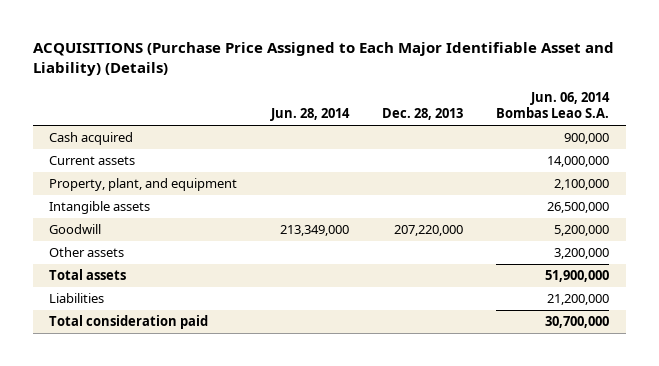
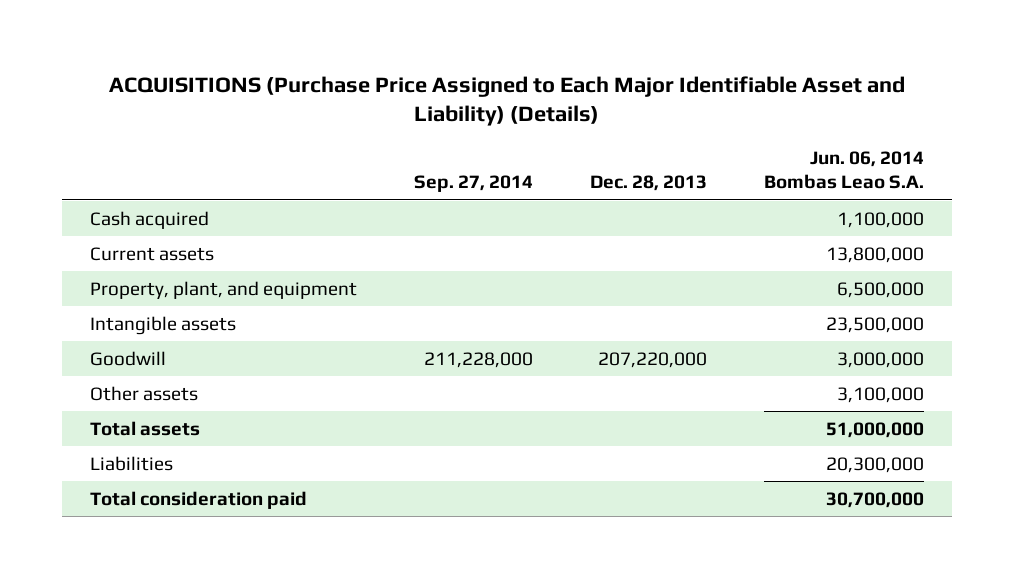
- | Jun. 28, 2014 | Dec. 28, 2013 | Jun. 06, 2014 Bombas Leao S.A.
+ | Sep. 27, 2014 | Dec. 28, 2013 | Jun. 06, 2014 Bombas Leao S.A.
- Cash acquired | | | 900,000
- Current assets | | | 14,000,000
- Property, plant, and equipment | | | 2,100,000
- Intangible assets | | | 26,500,000
- Goodwill | 213,349,000 | 207,220,000 | 5,200,000
- Other assets | | | 3,200,000
- Total assets | | | 51,900,000
- Liabilities | | | 21,200,000
+ Cash acquired | | | 1,100,000
+ Current assets | | | 13,800,000
+ Property, plant, and equipment | | | 6,500,000
+ Intangible assets | | | 23,500,000
+ Goodwill | 211,228,000 | 207,220,000 | 3,000,000
+ Other assets | | | 3,100,000
+ Total assets | | | 51,000,000
+ Liabilities | | | 20,300,000

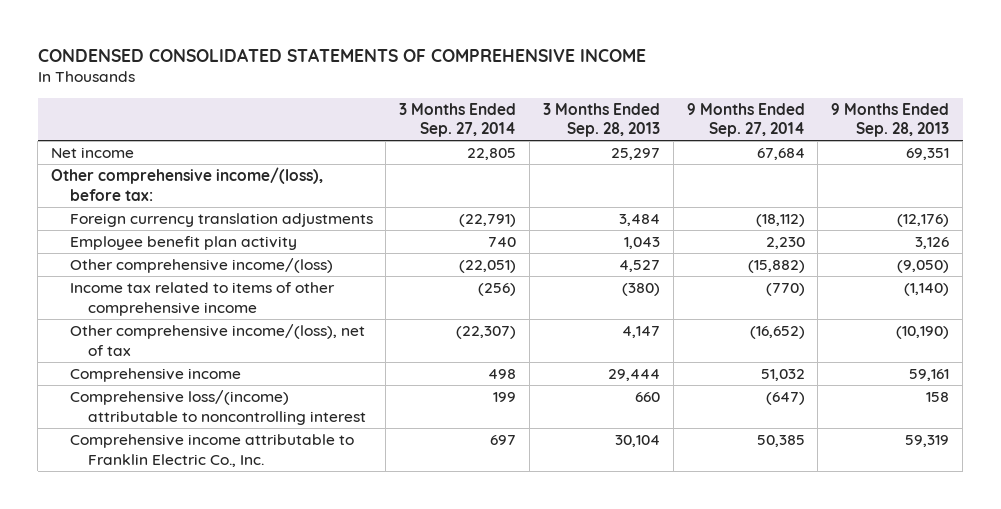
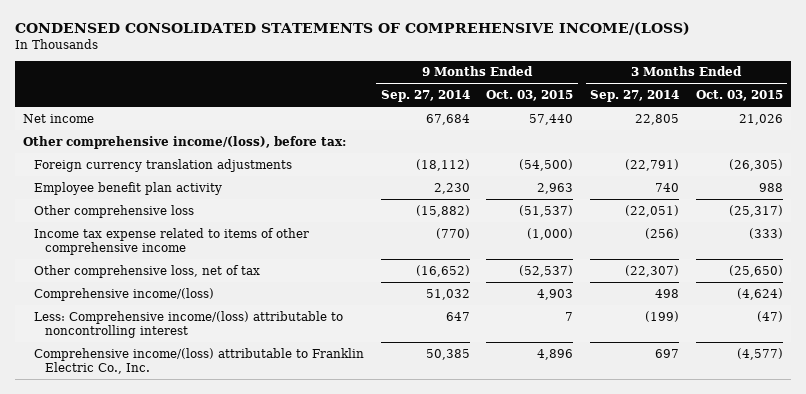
- CONDENSED CONSOLIDATED STATEMENTS OF COMPREHENSIVE INCOME
+ CONDENSED CONSOLIDATED STATEMENTS OF COMPREHENSIVE INCOME/(LOSS)
- | 3 Months Ended Sep. 27, 2014 | 3 Months Ended Sep. 28, 2013 | 9 Months Ended Sep. 27, 2014 | 9 Months Ended Sep. 28, 2013
+ | 9 Months Ended Sep. 27, 2014 | 9 Months Ended Oct. 03, 2015 | 3 Months Ended Sep. 27, 2014 | 3 Months Ended Oct. 03, 2015
- Other comprehensive income/(loss) | (22,051) | 4,527 | (15,882) | (9,050)
- Income tax related to items of other comprehensive income | (256) | (380) | (770) | (1,140)
- Other comprehensive income/(loss), net of tax | (22,307) | 4,147 | (16,652) | (10,190)
- Comprehensive income | 498 | 29,444 | 51,032 | 59,161
- Comprehensive loss/(income) attributable to noncontrolling interest | 199 | 660 | (647) | 158
- Comprehensive income attributable to Franklin Electric Co., Inc. | 697 | 30,104 | 50,385 | 59,319
+ Other comprehensive loss | (15,882) | (51,537) | (22,051) | (25,317)
+ Income tax expense related to items of other comprehensive income | (770) | (1,000) | (256) | (333)
+ Other comprehensive loss, net of tax | (16,652) | (52,537) | (22,307) | (25,650)
+ Comprehensive income/(loss) | 51,032 | 4,903 | 498 | (4,624)
+ Less: Comprehensive income/(loss) attributable to noncontrolling interest | 647 | 7 | (199) | (47)
+ Comprehensive income/(loss) attributable to Franklin Electric Co., Inc. | 50,385 | 4,896 | 697 | (4,577)

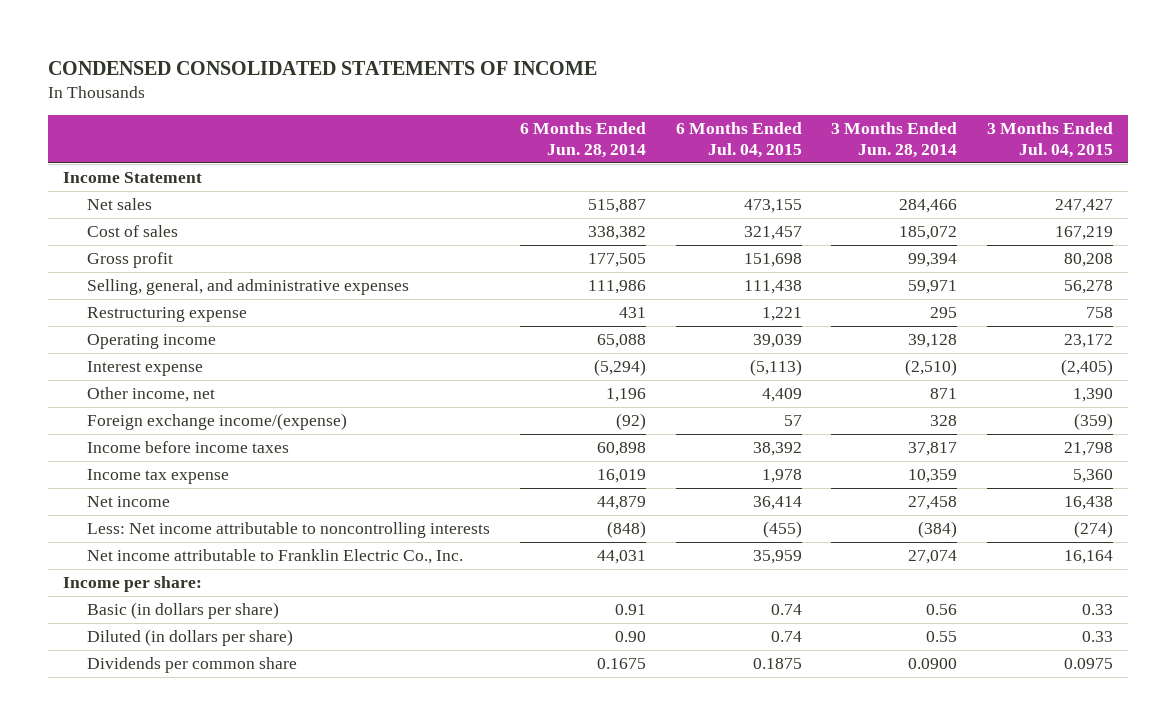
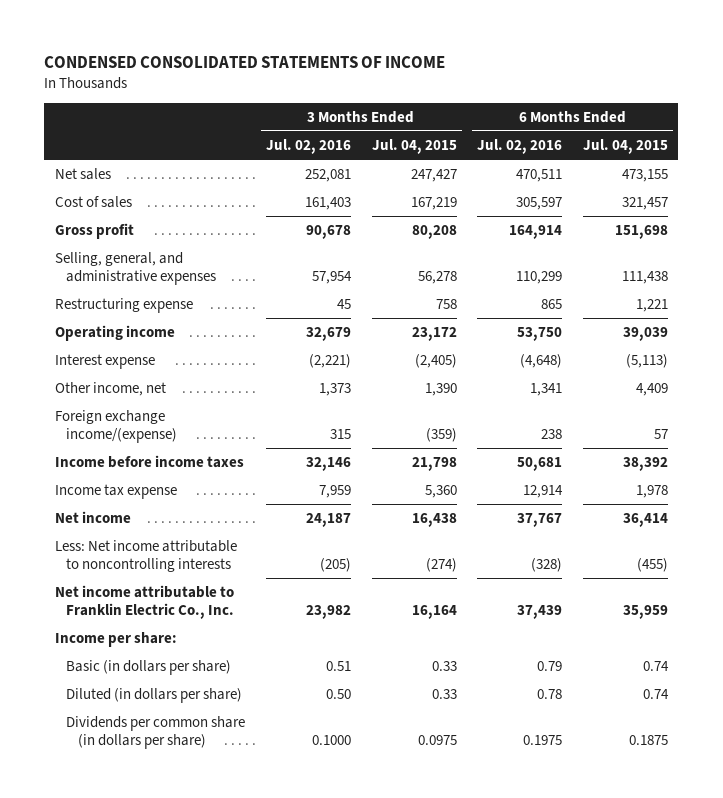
- | 6 Months Ended Jun. 28, 2014 | 6 Months Ended Jul. 04, 2015 | 3 Months Ended Jun. 28, 2014 | 3 Months Ended Jul. 04, 2015
+ | 3 Months Ended Jul. 02, 2016 | 3 Months Ended Jul. 04, 2015 | 6 Months Ended Jul. 02, 2016 | 6 Months Ended Jul. 04, 2015
- Income Statement
- Dividends per common share | 0.1675 | 0.1875 | 0.0900 | 0.0975
+ Dividends per common share (in dollars per share) | 0.1000 | 0.0975 | 0.1975 | 0.1875

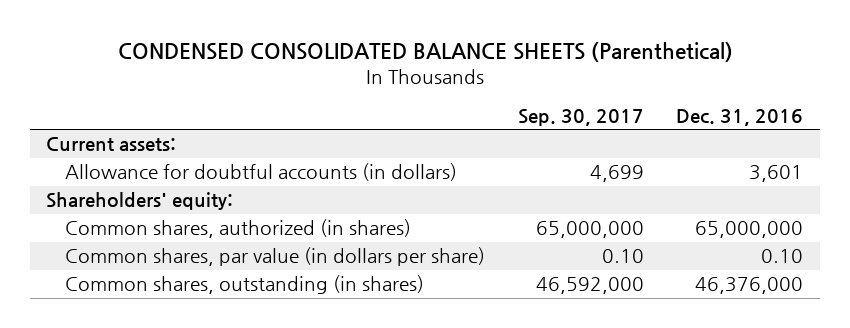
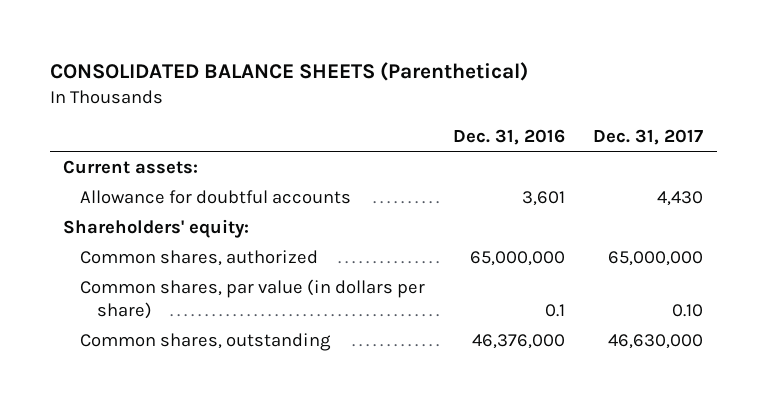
- CONDENSED CONSOLIDATED BALANCE SHEETS (Parenthetical)
+ CONSOLIDATED BALANCE SHEETS (Parenthetical)
- | Sep. 30, 2017 | Dec. 31, 2016
+ | Dec. 31, 2016 | Dec. 31, 2017
- Allowance for doubtful accounts (in dollars) | 4,699 | 3,601
+ Allowance for doubtful accounts | 3,601 | 4,430
- Common shares, authorized (in shares) | 65,000,000 | 65,000,000
- Common shares, par value (in dollars per share) | 0.10 | 0.10
- Common shares, outstanding (in shares) | 46,592,000 | 46,376,000
+ Common shares, authorized | 65,000,000 | 65,000,000
+ Common shares, par value (in dollars per share) | 0.1 | 0.10
+ Common shares, outstanding | 46,376,000 | 46,630,000

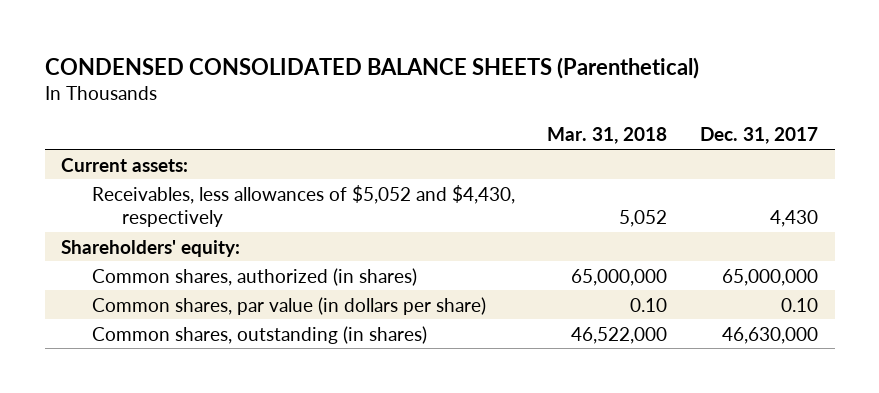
- CONSOLIDATED BALANCE SHEETS (Parenthetical)
+ CONDENSED CONSOLIDATED BALANCE SHEETS (Parenthetical)
- | Dec. 31, 2016 | Dec. 31, 2017
+ | Mar. 31, 2018 | Dec. 31, 2017
- Allowance for doubtful accounts | 3,601 | 4,430
+ Receivables, less allowances of $5,052 and $4,430, respectively | 5,052 | 4,430
- Common shares, authorized | 65,000,000 | 65,000,000
+ Common shares, authorized (in shares) | 65,000,000 | 65,000,000
- Common shares, outstanding | 46,376,000 | 46,630,000
+ Common shares, outstanding (in shares) | 46,522,000 | 46,630,000

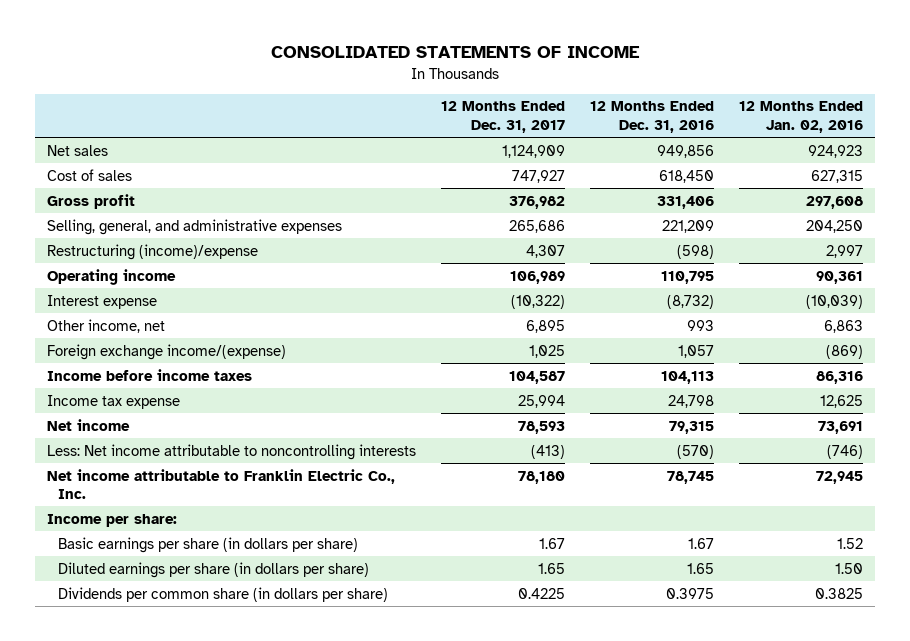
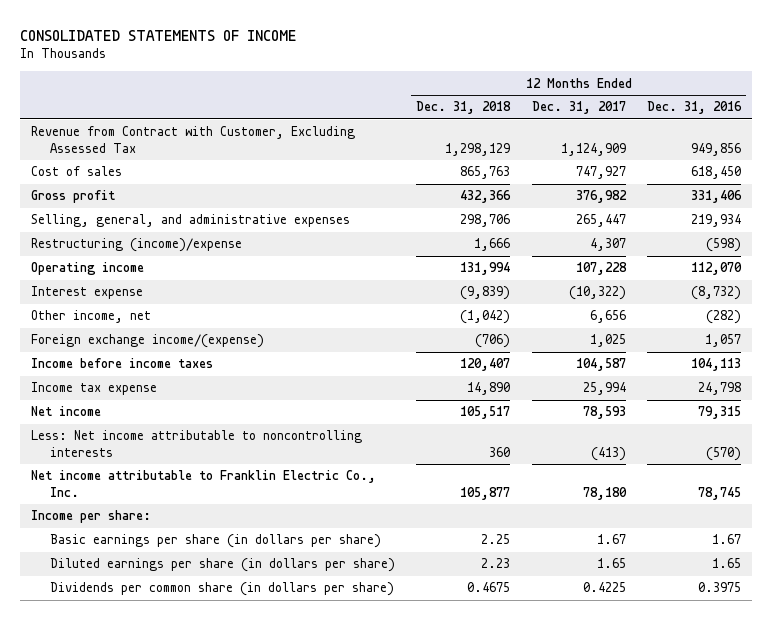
- | 12 Months Ended Dec. 31, 2017 | 12 Months Ended Dec. 31, 2016 | 12 Months Ended Jan. 02, 2016
+ | 12 Months Ended Dec. 31, 2018 | 12 Months Ended Dec. 31, 2017 | 12 Months Ended Dec. 31, 2016
- Net sales | 1,124,909 | 949,856 | 924,923
+ Revenue from Contract with Customer, Excluding Assessed Tax | 1,298,129 | 1,124,909 | 949,856
- Selling, general, and administrative expenses | 265,686 | 221,209 | 204,250
+ Selling, general, and administrative expenses | 298,706 | 265,447 | 219,934
- Operating income | 106,989 | 110,795 | 90,361
+ Operating income | 131,994 | 107,228 | 112,070
- Other income, net | 6,895 | 993 | 6,863
+ Other income, net | (1,042) | 6,656 | (282)

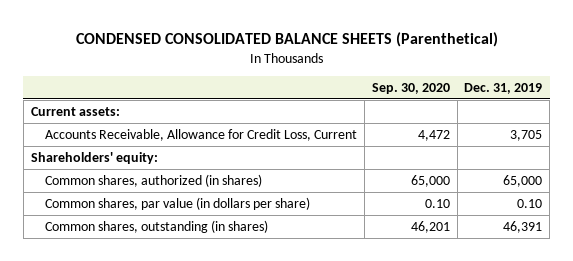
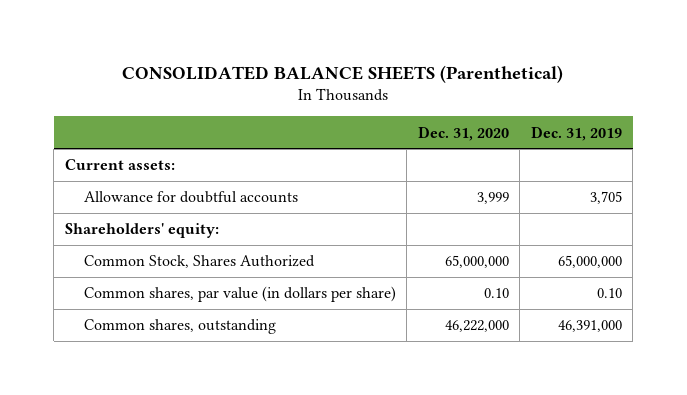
- CONDENSED CONSOLIDATED BALANCE SHEETS (Parenthetical)
+ CONSOLIDATED BALANCE SHEETS (Parenthetical)
- | Sep. 30, 2020 | Dec. 31, 2019
+ | Dec. 31, 2020 | Dec. 31, 2019
- Accounts Receivable, Allowance for Credit Loss, Current | 4,472 | 3,705
+ Allowance for doubtful accounts | 3,999 | 3,705
- Common shares, authorized (in shares) | 65,000 | 65,000
+ Common Stock, Shares Authorized | 65,000,000 | 65,000,000
- Common shares, outstanding (in shares) | 46,201 | 46,391
+ Common shares, outstanding | 46,222,000 | 46,391,000

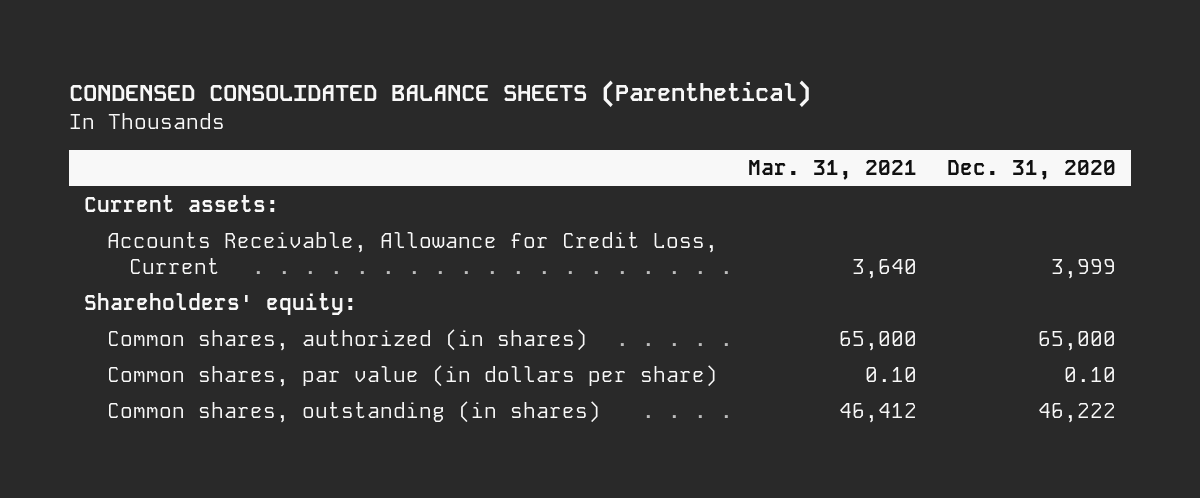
- CONSOLIDATED BALANCE SHEETS (Parenthetical)
+ CONDENSED CONSOLIDATED BALANCE SHEETS (Parenthetical)
- | Dec. 31, 2020 | Dec. 31, 2019
+ | Mar. 31, 2021 | Dec. 31, 2020
- Allowance for doubtful accounts | 3,999 | 3,705
+ Accounts Receivable, Allowance for Credit Loss, Current | 3,640 | 3,999
- Common Stock, Shares Authorized | 65,000,000 | 65,000,000
+ Common shares, authorized (in shares) | 65,000 | 65,000
- Common shares, outstanding | 46,222,000 | 46,391,000
+ Common shares, outstanding (in shares) | 46,412 | 46,222

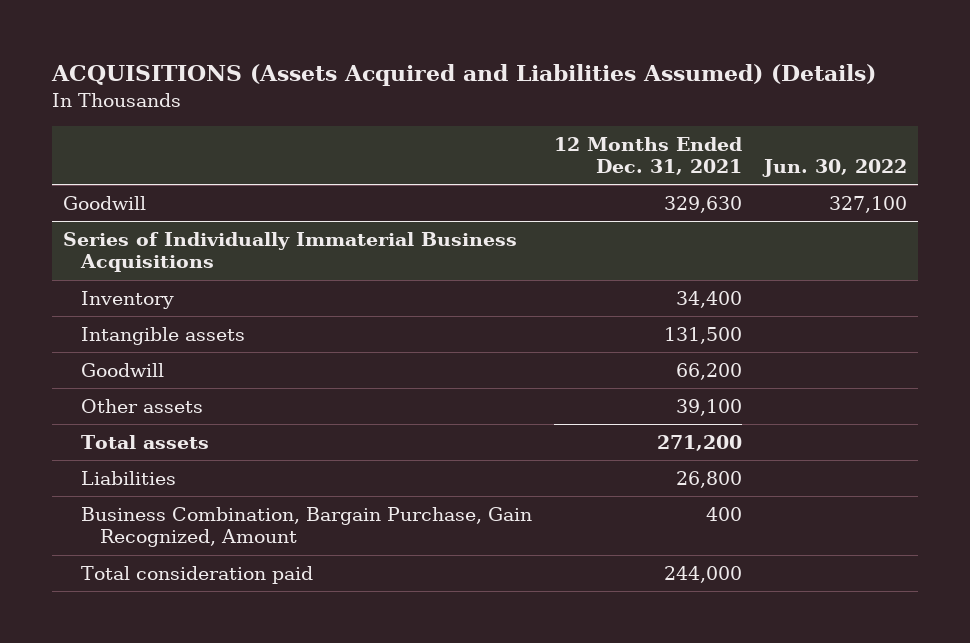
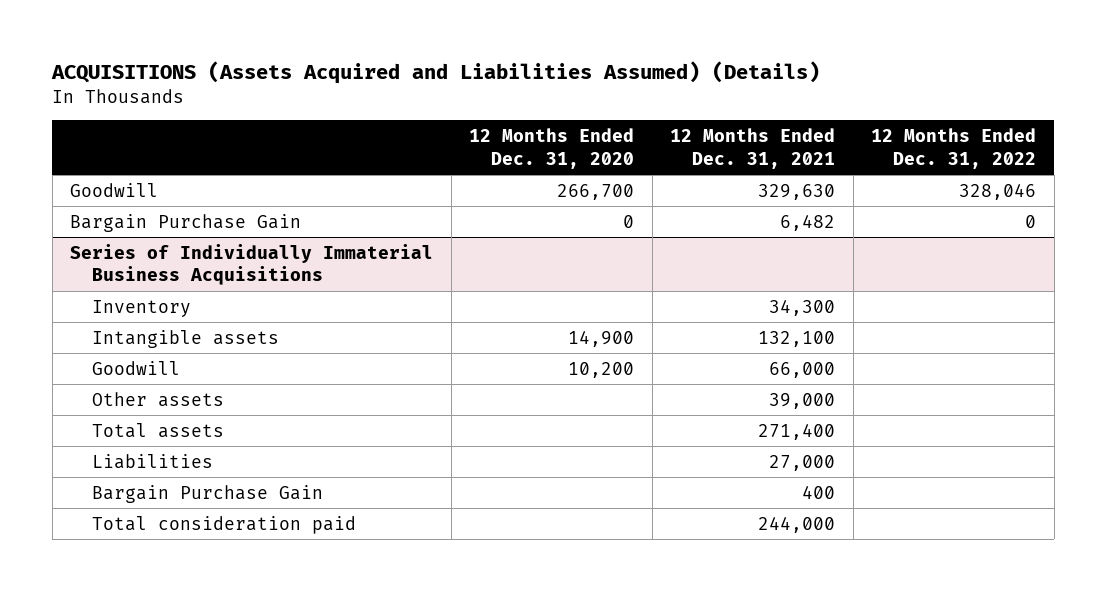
- | 12 Months Ended Dec. 31, 2021 | Jun. 30, 2022
+ | 12 Months Ended Dec. 31, 2020 | 12 Months Ended Dec. 31, 2021 | 12 Months Ended Dec. 31, 2022
+ Bargain Purchase Gain | 0 | 6,482 | 0
@ Series of Individually Immaterial Business Acquisitions
- Inventory | 34,400 |
- Intangible assets | 131,500 |
- Goodwill | 66,200 |
- Other assets | 39,100 |
- Total assets | 271,200 |
- Liabilities | 26,800 |
- Business Combination, Bargain Purchase, Gain Recognized, Amount | 400 |
+ Inventory | | 34,300 |
+ Intangible assets | 14,900 | 132,100 |
+ Goodwill | 10,200 | 66,000 |
+ Other assets | | 39,000 |
+ Total assets | | 271,400 |
+ Liabilities | | 27,000 |
+ Bargain Purchase Gain | | 400 |

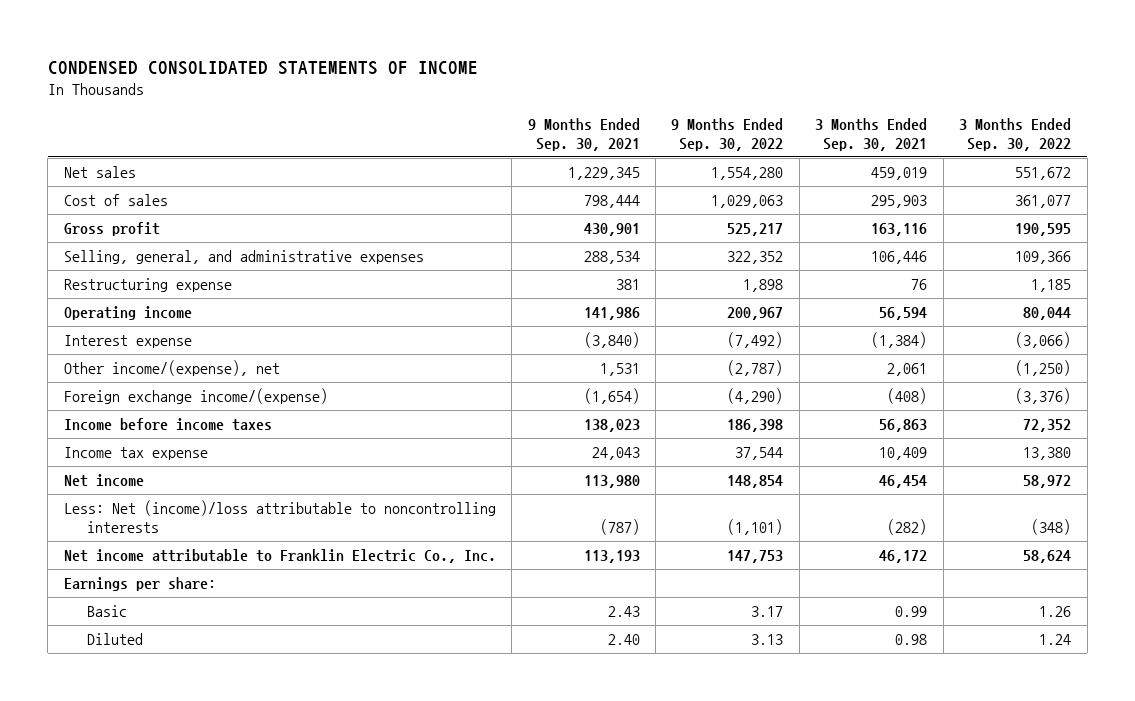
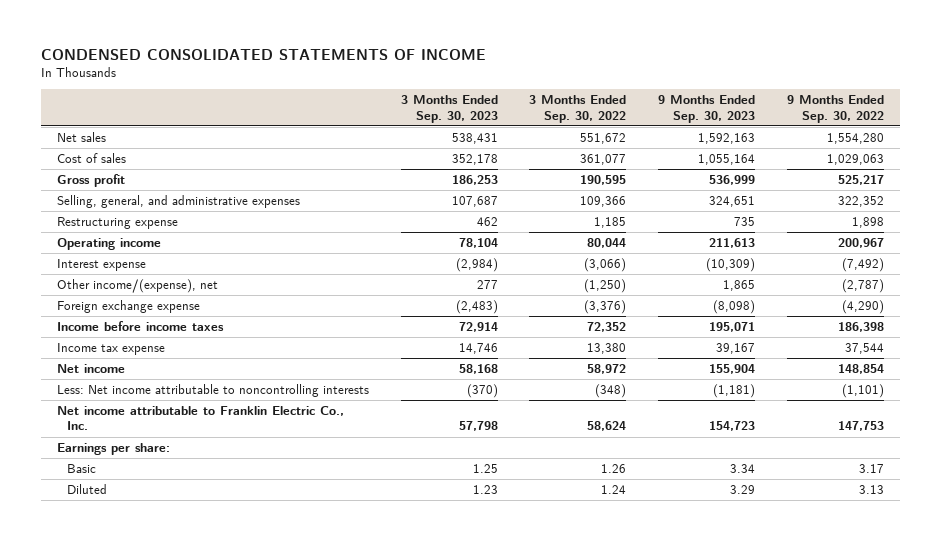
- | 9 Months Ended Sep. 30, 2021 | 9 Months Ended Sep. 30, 2022 | 3 Months Ended Sep. 30, 2021 | 3 Months Ended Sep. 30, 2022
+ | 3 Months Ended Sep. 30, 2023 | 3 Months Ended Sep. 30, 2022 | 9 Months Ended Sep. 30, 2023 | 9 Months Ended Sep. 30, 2022
- Foreign exchange income/(expense) | (1,654) | (4,290) | (408) | (3,376)
+ Foreign exchange expense | (2,483) | (3,376) | (8,098) | (4,290)
- Less: Net (income)/loss attributable to noncontrolling interests | (787) | (1,101) | (282) | (348)
+ Less: Net income attributable to noncontrolling interests | (370) | (348) | (1,181) | (1,101)

